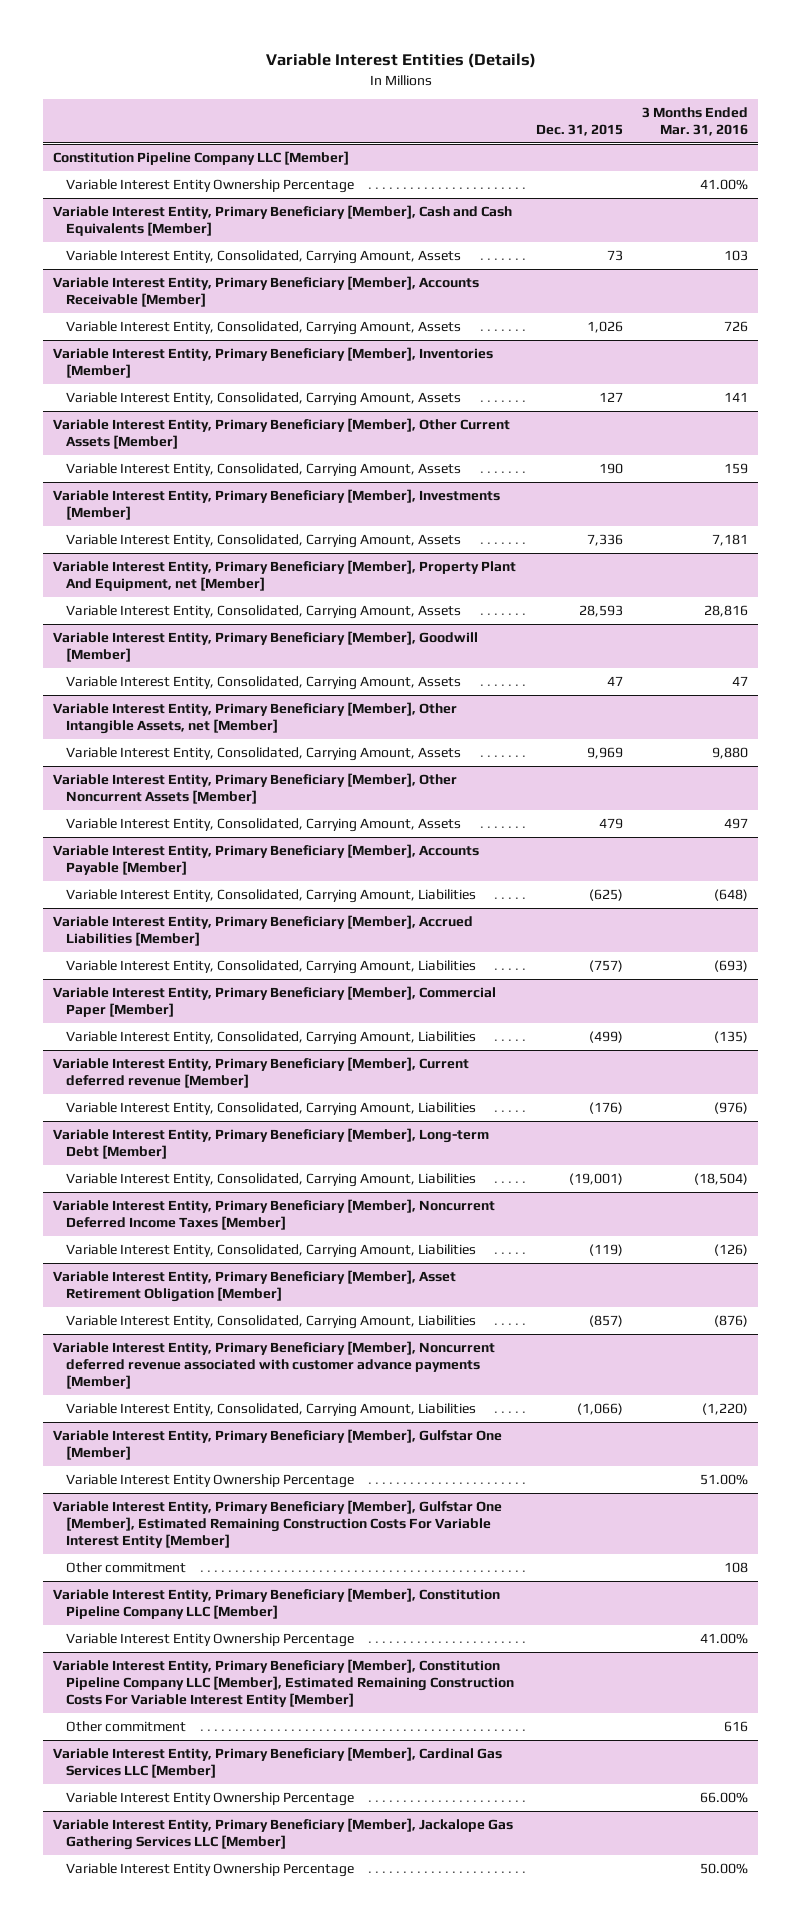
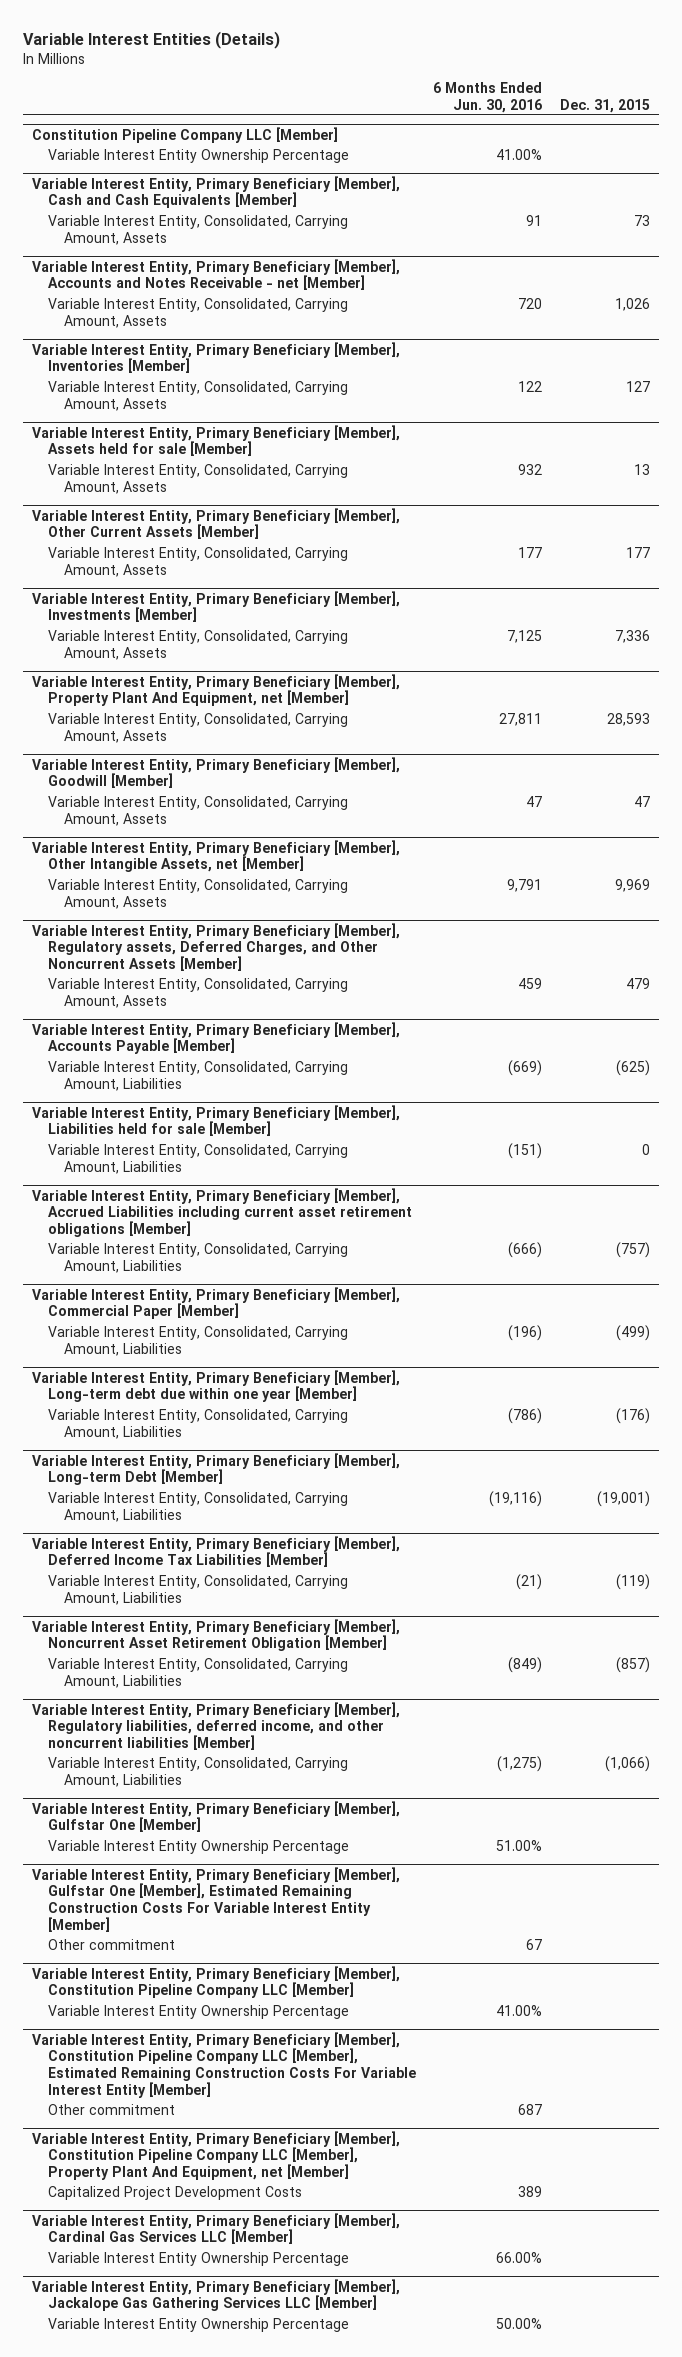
- | Dec. 31, 2015 | 3 Months Ended Mar. 31, 2016
+ | 6 Months Ended Jun. 30, 2016 | Dec. 31, 2015
- Variable Interest Entity, Primary Beneficiary [Member], Accounts Receivable [Member]
+ Variable Interest Entity, Primary Beneficiary [Member], Accounts and Notes Receivable - net [Member]
+ Variable Interest Entity, Primary Beneficiary [Member], Assets held for sale [Member]
+ Variable Interest Entity, Consolidated, Carrying Amount, Assets | 932 | 13
@ Variable Interest Entity, Primary Beneficiary [Member], Other Current Assets [Member]
- Variable Interest Entity, Consolidated, Carrying Amount, Assets | 190 | 159
+ Variable Interest Entity, Consolidated, Carrying Amount, Assets | 177 | 177
- Variable Interest Entity, Primary Beneficiary [Member], Other Noncurrent Assets [Member]
+ Variable Interest Entity, Primary Beneficiary [Member], Regulatory assets, Deferred Charges, and Other Noncurrent Assets [Member]
- Variable Interest Entity, Primary Beneficiary [Member], Accrued Liabilities [Member]
+ Variable Interest Entity, Primary Beneficiary [Member], Liabilities held for sale [Member]
+ Variable Interest Entity, Consolidated, Carrying Amount, Liabilities | (151) | 0
+ Variable Interest Entity, Primary Beneficiary [Member], Accrued Liabilities including current asset retirement obligations [Member]
- Variable Interest Entity, Primary Beneficiary [Member], Current deferred revenue [Member]
+ Variable Interest Entity, Primary Beneficiary [Member], Long-term debt due within one year [Member]
- Variable Interest Entity, Primary Beneficiary [Member], Noncurrent Deferred Income Taxes [Member]
+ Variable Interest Entity, Primary Beneficiary [Member], Deferred Income Tax Liabilities [Member]
- Variable Interest Entity, Primary Beneficiary [Member], Asset Retirement Obligation [Member]
+ Variable Interest Entity, Primary Beneficiary [Member], Noncurrent Asset Retirement Obligation [Member]
- Variable Interest Entity, Primary Beneficiary [Member], Noncurrent deferred revenue associated with customer advance payments [Member]
+ Variable Interest Entity, Primary Beneficiary [Member], Regulatory liabilities, deferred income, and other noncurrent liabilities [Member]
+ Variable Interest Entity, Primary Beneficiary [Member], Constitution Pipeline Company LLC [Member], Property Plant And Equipment, net [Member]
+ Capitalized Project Development Costs | 389 |

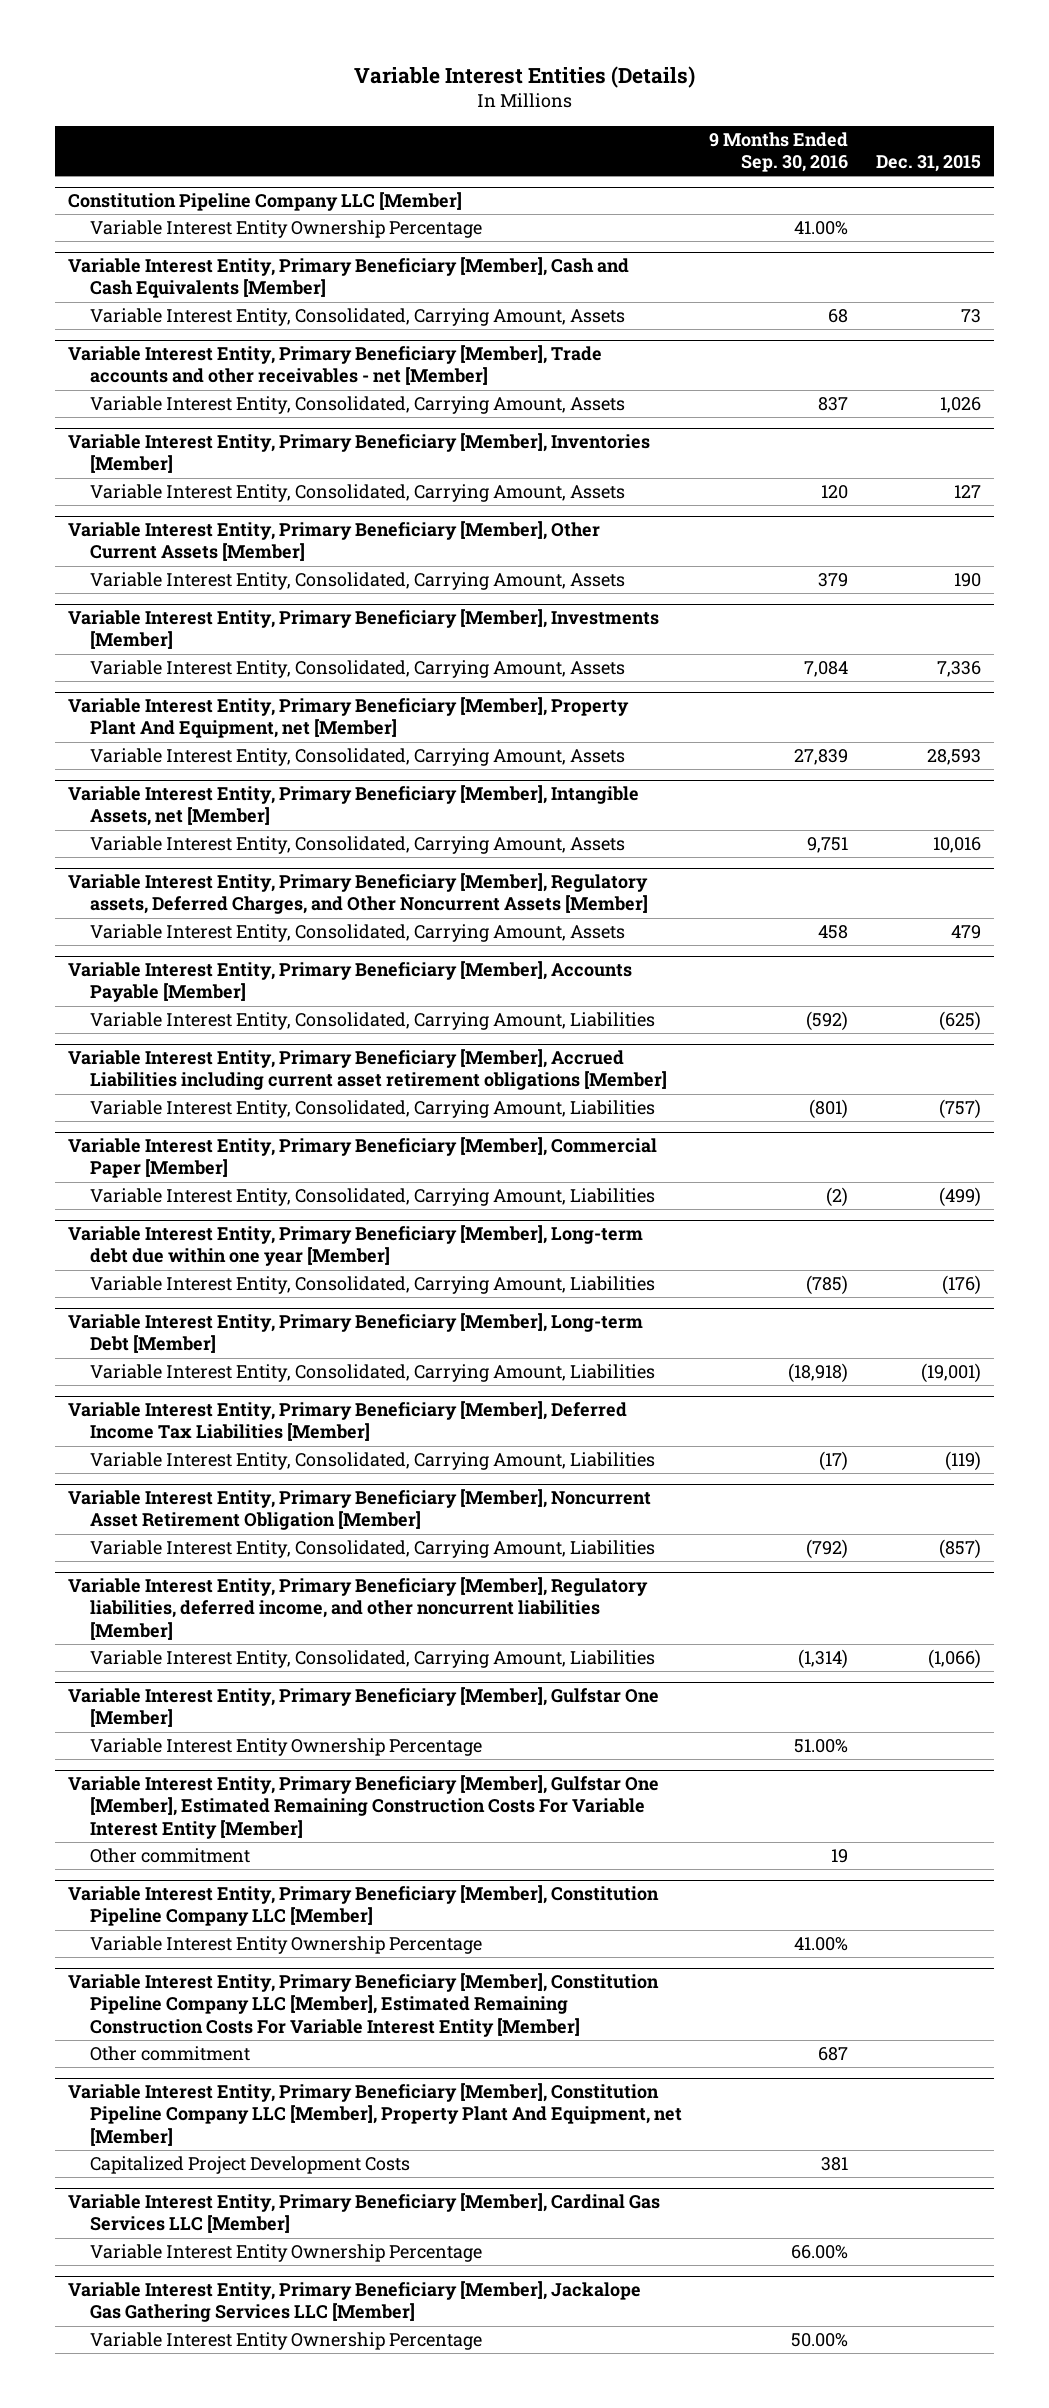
- | 6 Months Ended Jun. 30, 2016 | Dec. 31, 2015
+ | 9 Months Ended Sep. 30, 2016 | Dec. 31, 2015
- Variable Interest Entity, Primary Beneficiary [Member], Accounts and Notes Receivable - net [Member]
+ Variable Interest Entity, Primary Beneficiary [Member], Trade accounts and other receivables - net [Member]
- Variable Interest Entity, Primary Beneficiary [Member], Assets held for sale [Member]
- Variable Interest Entity, Consolidated, Carrying Amount, Assets | 932 | 13
@ Variable Interest Entity, Primary Beneficiary [Member], Other Current Assets [Member]
- Variable Interest Entity, Consolidated, Carrying Amount, Assets | 177 | 177
+ Variable Interest Entity, Consolidated, Carrying Amount, Assets | 379 | 190
- Variable Interest Entity, Primary Beneficiary [Member], Goodwill [Member]
- Variable Interest Entity, Consolidated, Carrying Amount, Assets | 47 | 47
- Variable Interest Entity, Primary Beneficiary [Member], Other Intangible Assets, net [Member]
- Variable Interest Entity, Consolidated, Carrying Amount, Assets | 9,791 | 9,969
+ Variable Interest Entity, Primary Beneficiary [Member], Intangible Assets, net [Member]
+ Variable Interest Entity, Consolidated, Carrying Amount, Assets | 9,751 | 10,016
- Variable Interest Entity, Primary Beneficiary [Member], Liabilities held for sale [Member]
- Variable Interest Entity, Consolidated, Carrying Amount, Liabilities | (151) | 0

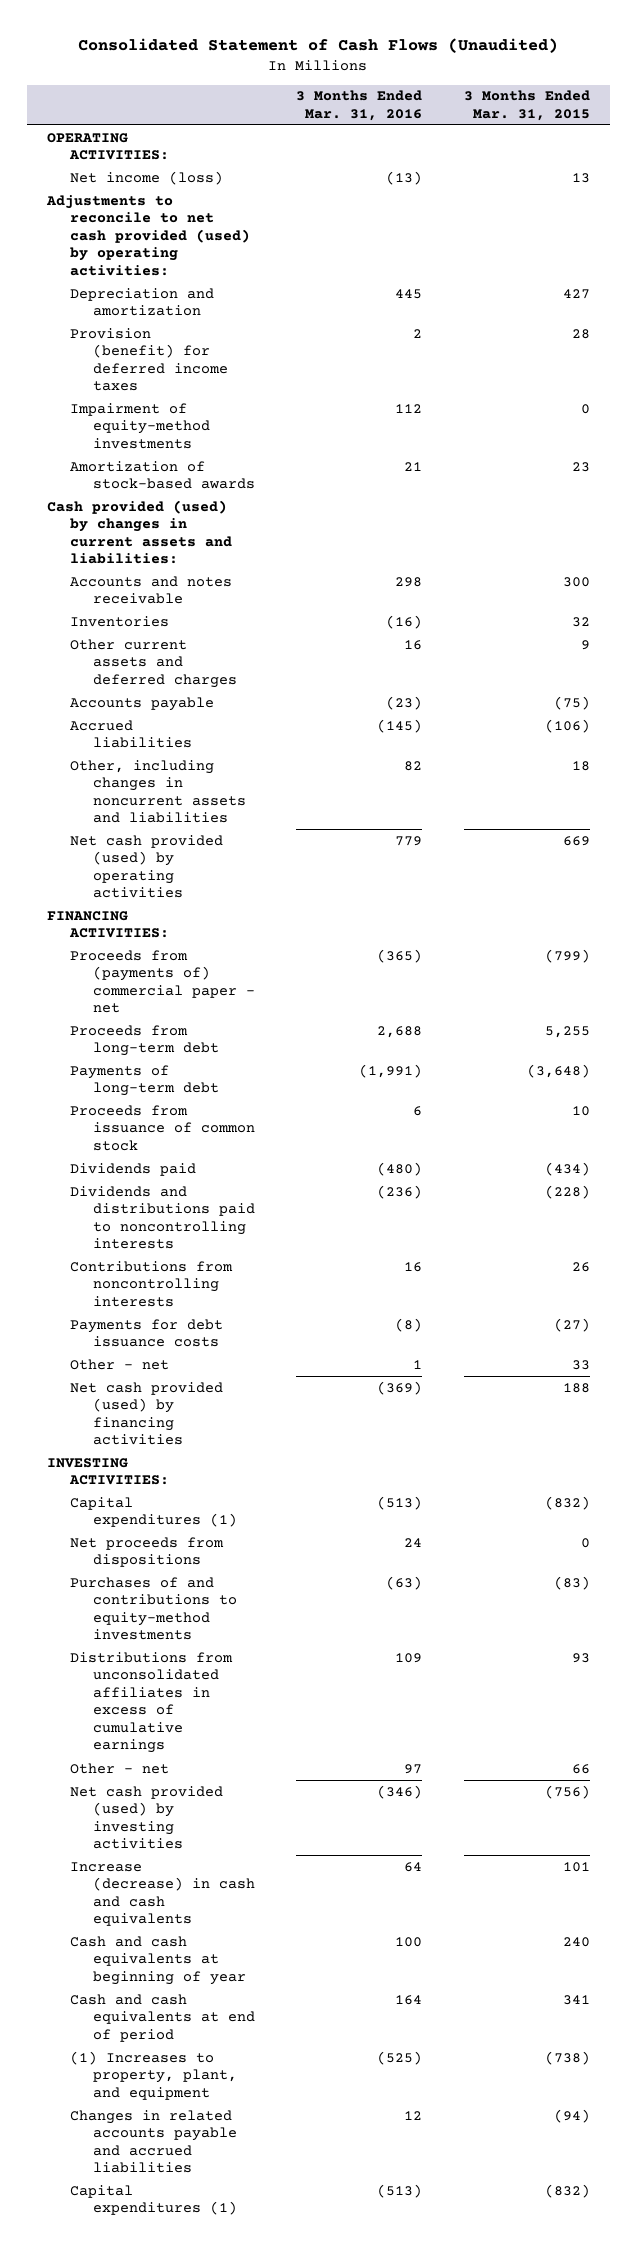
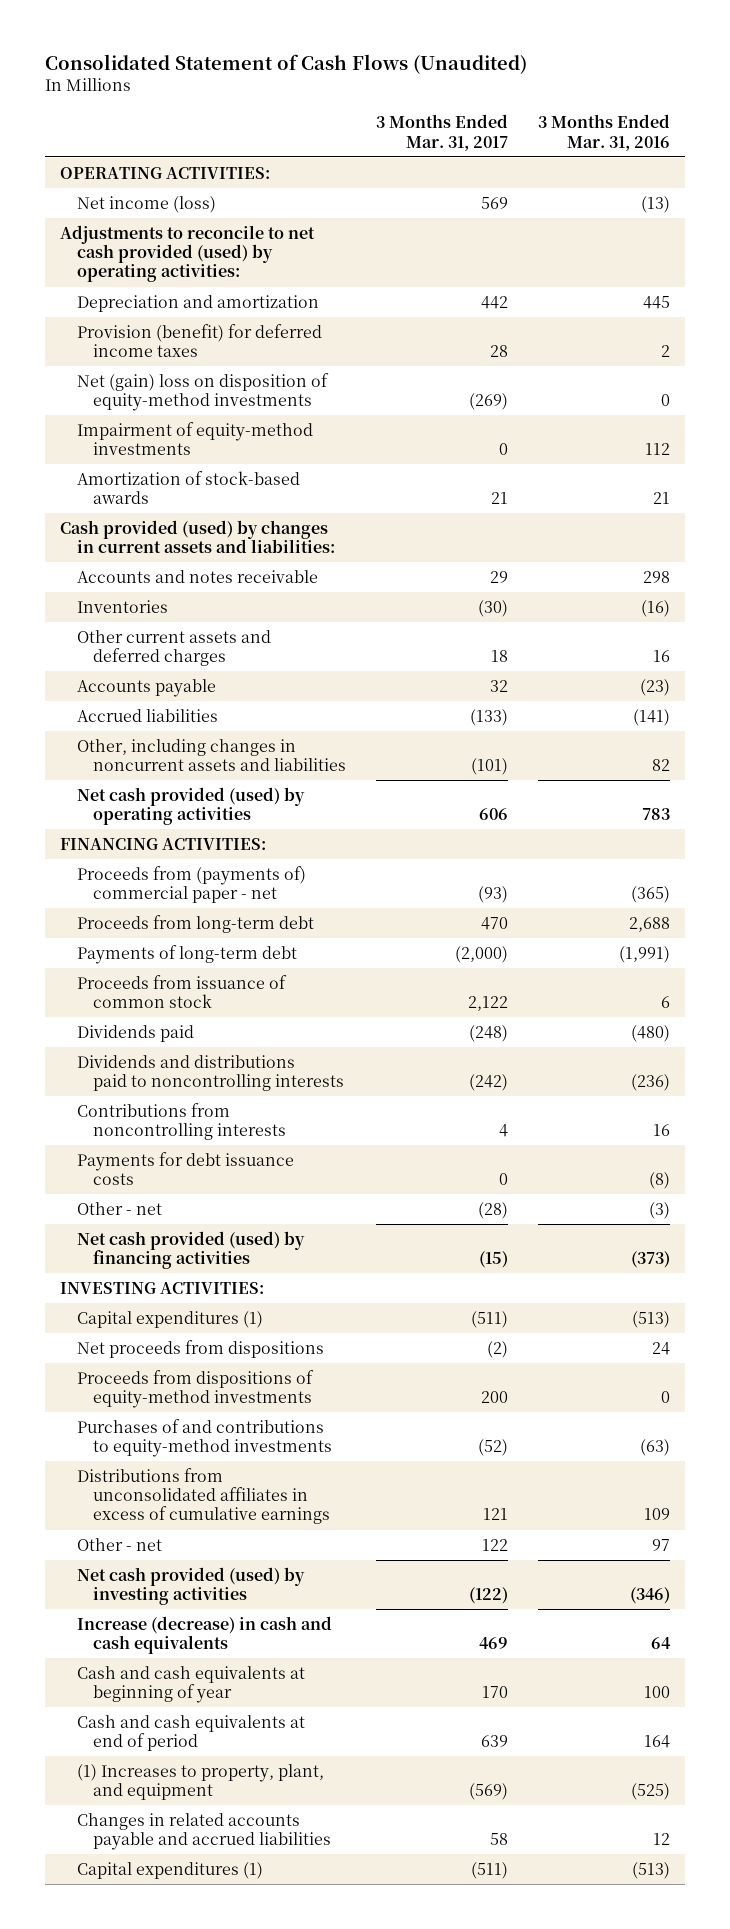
- | 3 Months Ended Mar. 31, 2016 | 3 Months Ended Mar. 31, 2015
+ | 3 Months Ended Mar. 31, 2017 | 3 Months Ended Mar. 31, 2016
+ Net (gain) loss on disposition of equity-method investments | (269) | 0
- Accrued liabilities | (145) | (106)
+ Accrued liabilities | (133) | (141)
- Net cash provided (used) by operating activities | 779 | 669
+ Net cash provided (used) by operating activities | 606 | 783
- Other - net | 1 | 33
- Net cash provided (used) by financing activities | (369) | 188
+ Other - net | (28) | (3)
+ Net cash provided (used) by financing activities | (15) | (373)
+ Proceeds from dispositions of equity-method investments | 200 | 0

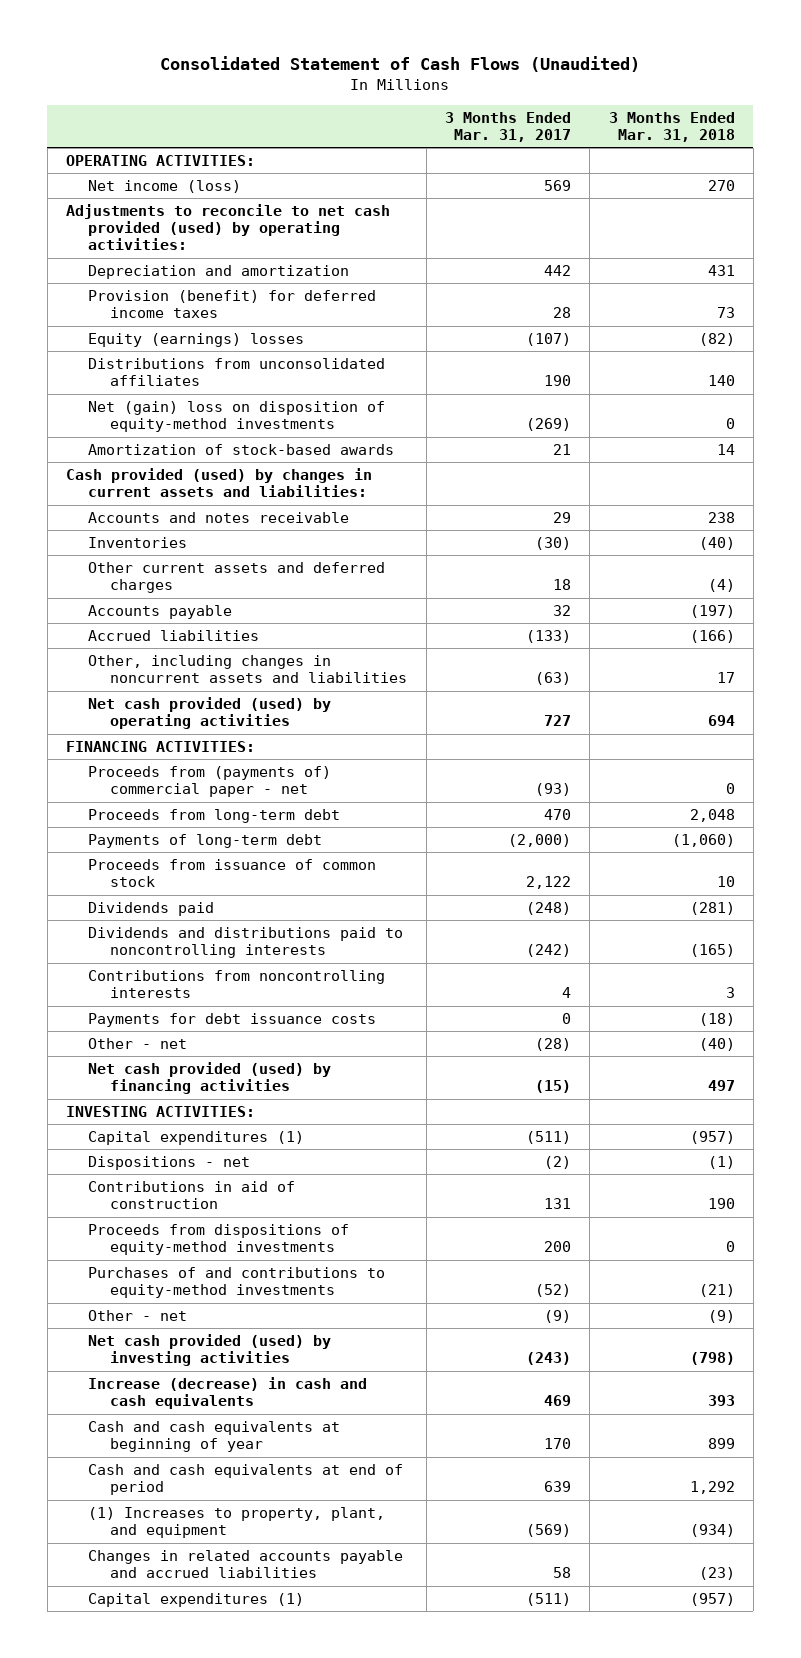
- | 3 Months Ended Mar. 31, 2017 | 3 Months Ended Mar. 31, 2016
+ | 3 Months Ended Mar. 31, 2017 | 3 Months Ended Mar. 31, 2018
+ Equity (earnings) losses | (107) | (82)
+ Distributions from unconsolidated affiliates | 190 | 140
- Impairment of equity-method investments | 0 | 112
- Other, including changes in noncurrent assets and liabilities | (101) | 82
- Net cash provided (used) by operating activities | 606 | 783
+ Other, including changes in noncurrent assets and liabilities | (63) | 17
+ Net cash provided (used) by operating activities | 727 | 694
- Net proceeds from dispositions | (2) | 24
+ Dispositions - net | (2) | (1)
+ Contributions in aid of construction | 131 | 190
- Distributions from unconsolidated affiliates in excess of cumulative earnings | 121 | 109
- Other - net | 122 | 97
- Net cash provided (used) by investing activities | (122) | (346)
+ Other - net | (9) | (9)
+ Net cash provided (used) by investing activities | (243) | (798)

